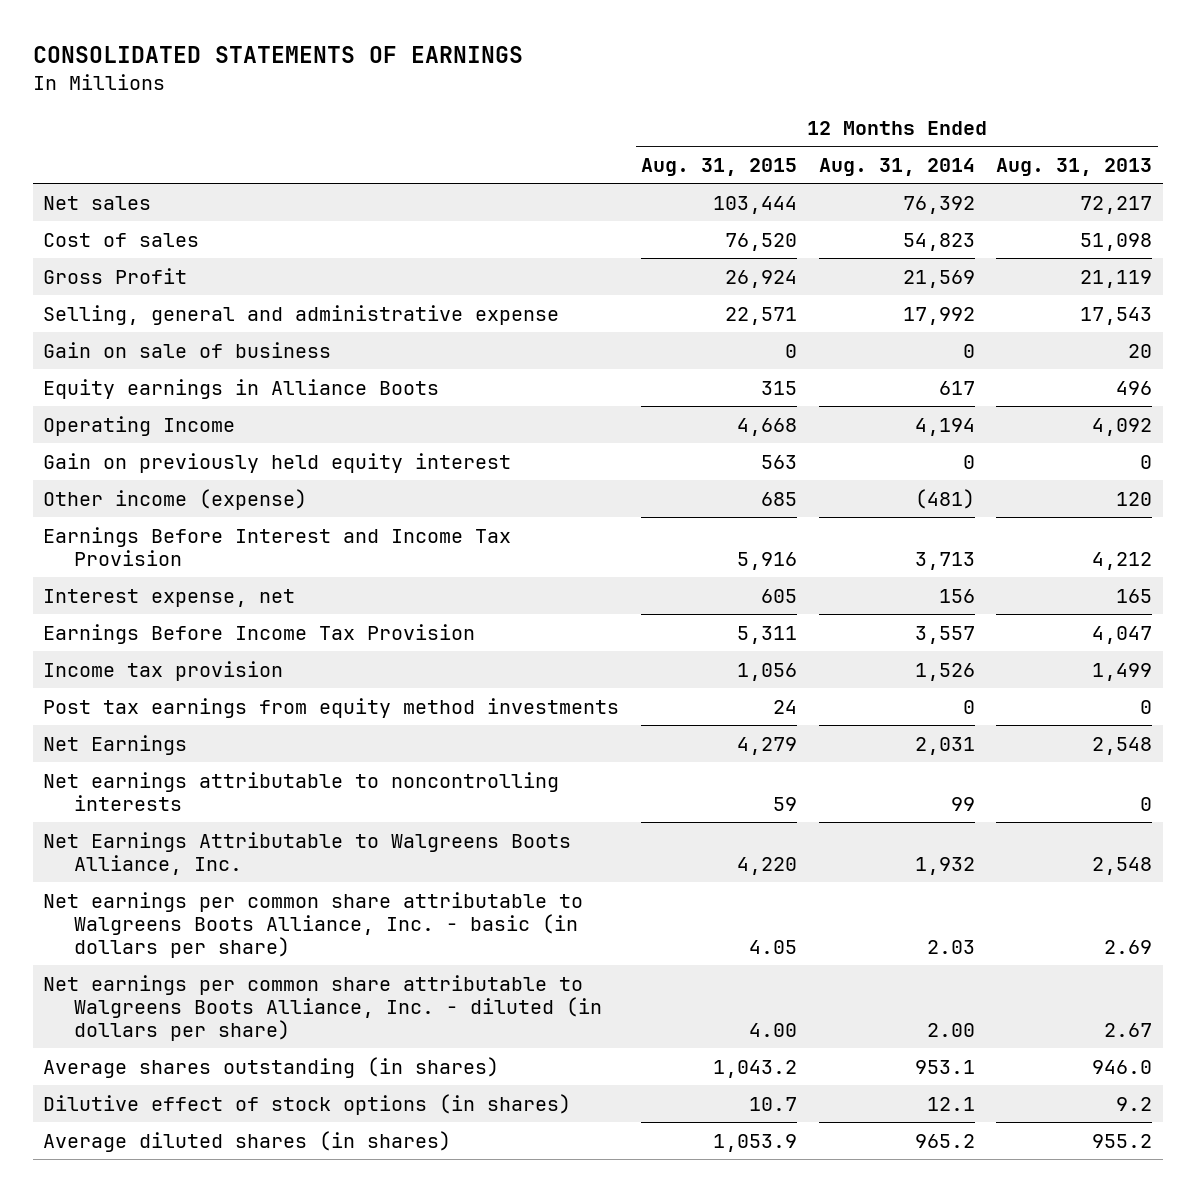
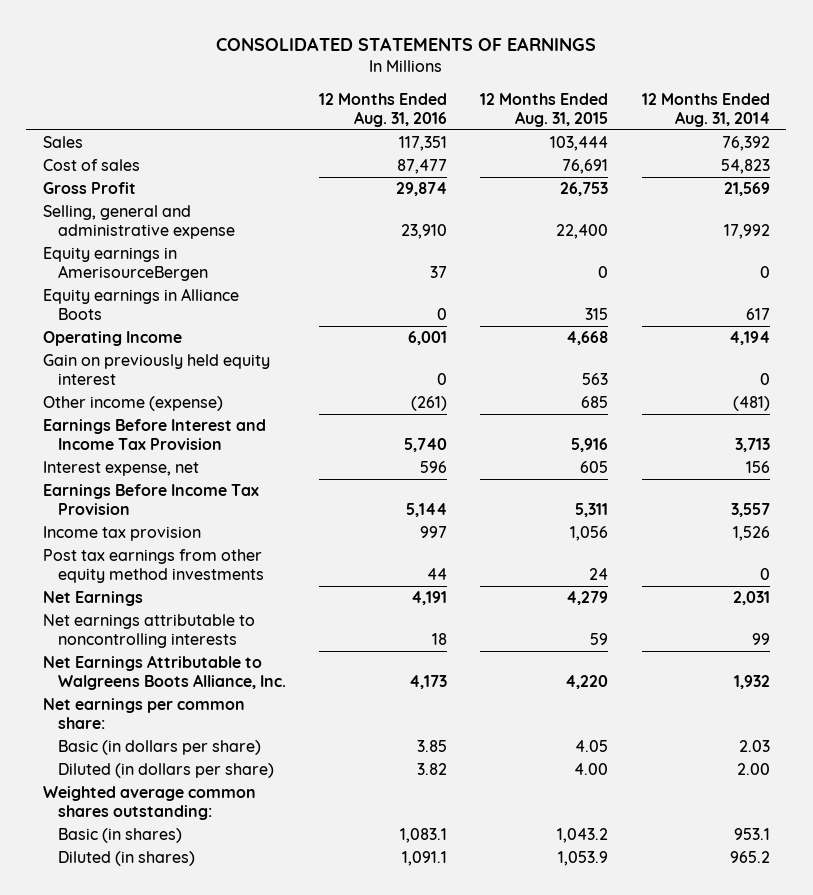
- | 12 Months Ended Aug. 31, 2015 | 12 Months Ended Aug. 31, 2014 | 12 Months Ended Aug. 31, 2013
+ | 12 Months Ended Aug. 31, 2016 | 12 Months Ended Aug. 31, 2015 | 12 Months Ended Aug. 31, 2014
- Net sales | 103,444 | 76,392 | 72,217
- Cost of sales | 76,520 | 54,823 | 51,098
- Gross Profit | 26,924 | 21,569 | 21,119
- Selling, general and administrative expense | 22,571 | 17,992 | 17,543
- Gain on sale of business | 0 | 0 | 20
+ Sales | 117,351 | 103,444 | 76,392
+ Cost of sales | 87,477 | 76,691 | 54,823
+ Gross Profit | 29,874 | 26,753 | 21,569
+ Selling, general and administrative expense | 23,910 | 22,400 | 17,992
+ Equity earnings in AmerisourceBergen | 37 | 0 | 0
- Post tax earnings from equity method investments | 24 | 0 | 0
+ Post tax earnings from other equity method investments | 44 | 24 | 0
- Net earnings per common share attributable to Walgreens Boots Alliance, Inc. - basic (in dollars per share) | 4.05 | 2.03 | 2.69
- Net earnings per common share attributable to Walgreens Boots Alliance, Inc. - diluted (in dollars per share) | 4.00 | 2.00 | 2.67
- Average shares outstanding (in shares) | 1,043.2 | 953.1 | 946.0
- Dilutive effect of stock options (in shares) | 10.7 | 12.1 | 9.2
- Average diluted shares (in shares) | 1,053.9 | 965.2 | 955.2
+ Net earnings per common share:
+ Basic (in dollars per share) | 3.85 | 4.05 | 2.03
+ Diluted (in dollars per share) | 3.82 | 4.00 | 2.00
+ Weighted average common shares outstanding:
+ Basic (in shares) | 1,083.1 | 1,043.2 | 953.1
+ Diluted (in shares) | 1,091.1 | 1,053.9 | 965.2

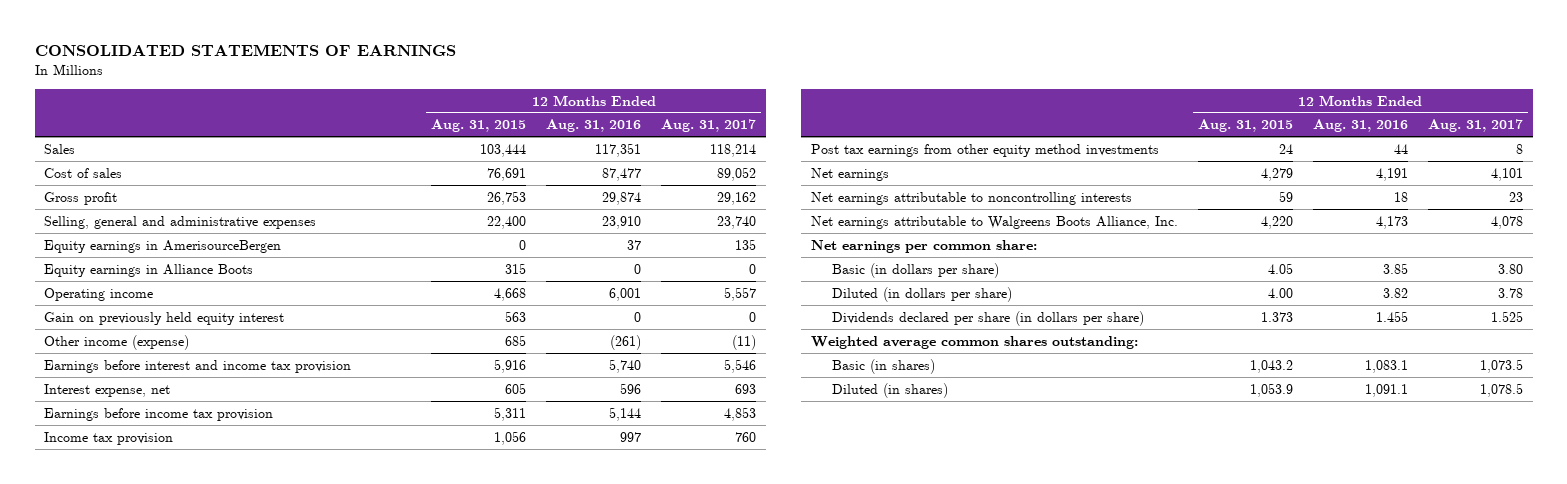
- | 12 Months Ended Aug. 31, 2016 | 12 Months Ended Aug. 31, 2015 | 12 Months Ended Aug. 31, 2014
+ | 12 Months Ended Aug. 31, 2015 | 12 Months Ended Aug. 31, 2016 | 12 Months Ended Aug. 31, 2017
- Gross Profit | 29,874 | 26,753 | 21,569
- Selling, general and administrative expense | 23,910 | 22,400 | 17,992
+ Gross profit | 26,753 | 29,874 | 29,162
+ Selling, general and administrative expenses | 22,400 | 23,910 | 23,740
- Operating Income | 6,001 | 4,668 | 4,194
+ Operating income | 4,668 | 6,001 | 5,557
- Earnings Before Interest and Income Tax Provision | 5,740 | 5,916 | 3,713
+ Earnings before interest and income tax provision | 5,916 | 5,740 | 5,546
- Earnings Before Income Tax Provision | 5,144 | 5,311 | 3,557
+ Earnings before income tax provision | 5,311 | 5,144 | 4,853
- Net Earnings | 4,191 | 4,279 | 2,031
+ Net earnings | 4,279 | 4,191 | 4,101
- Net Earnings Attributable to Walgreens Boots Alliance, Inc. | 4,173 | 4,220 | 1,932
+ Net earnings attributable to Walgreens Boots Alliance, Inc. | 4,220 | 4,173 | 4,078
+ Dividends declared per share (in dollars per share) | 1.373 | 1.455 | 1.525

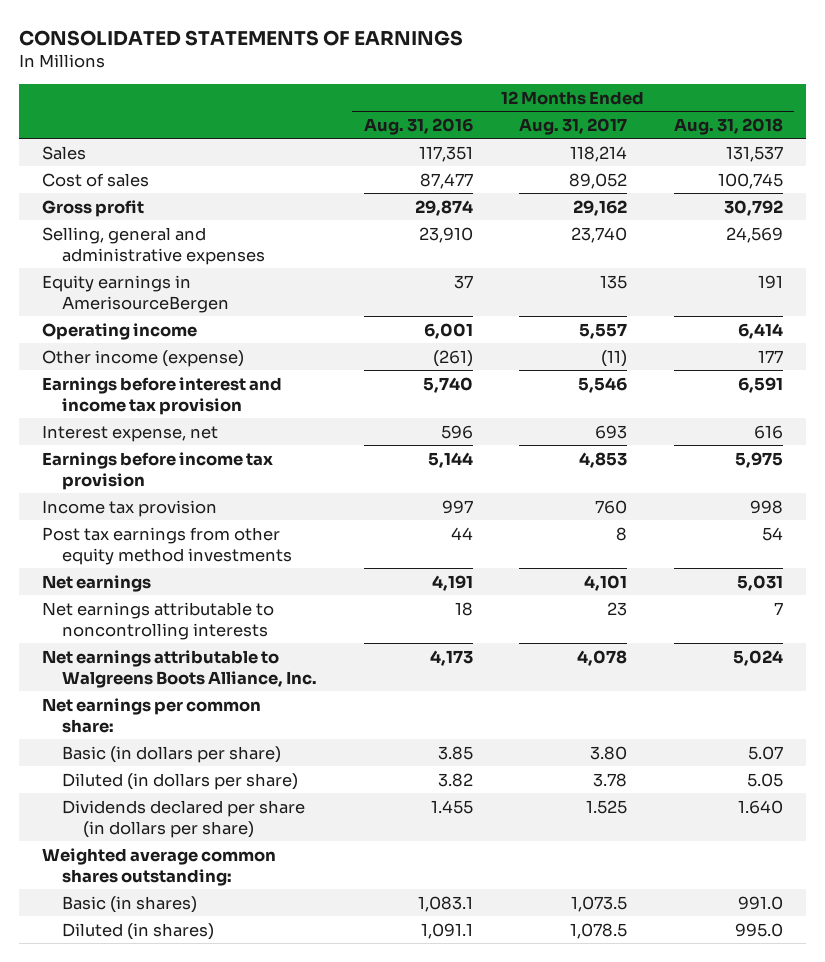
- | 12 Months Ended Aug. 31, 2015 | 12 Months Ended Aug. 31, 2016 | 12 Months Ended Aug. 31, 2017
+ | 12 Months Ended Aug. 31, 2016 | 12 Months Ended Aug. 31, 2017 | 12 Months Ended Aug. 31, 2018
- Equity earnings in Alliance Boots | 315 | 0 | 0
- Gain on previously held equity interest | 563 | 0 | 0

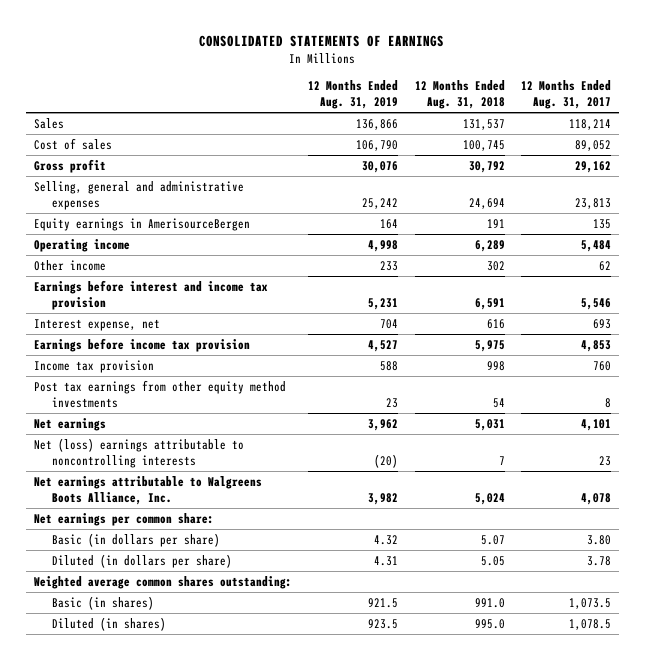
- | 12 Months Ended Aug. 31, 2016 | 12 Months Ended Aug. 31, 2017 | 12 Months Ended Aug. 31, 2018
+ | 12 Months Ended Aug. 31, 2019 | 12 Months Ended Aug. 31, 2018 | 12 Months Ended Aug. 31, 2017
- Selling, general and administrative expenses | 23,910 | 23,740 | 24,569
+ Selling, general and administrative expenses | 25,242 | 24,694 | 23,813
- Operating income | 6,001 | 5,557 | 6,414
- Other income (expense) | (261) | (11) | 177
+ Operating income | 4,998 | 6,289 | 5,484
+ Other income | 233 | 302 | 62
- Net earnings attributable to noncontrolling interests | 18 | 23 | 7
+ Net (loss) earnings attributable to noncontrolling interests | (20) | 7 | 23
- Dividends declared per share (in dollars per share) | 1.455 | 1.525 | 1.640

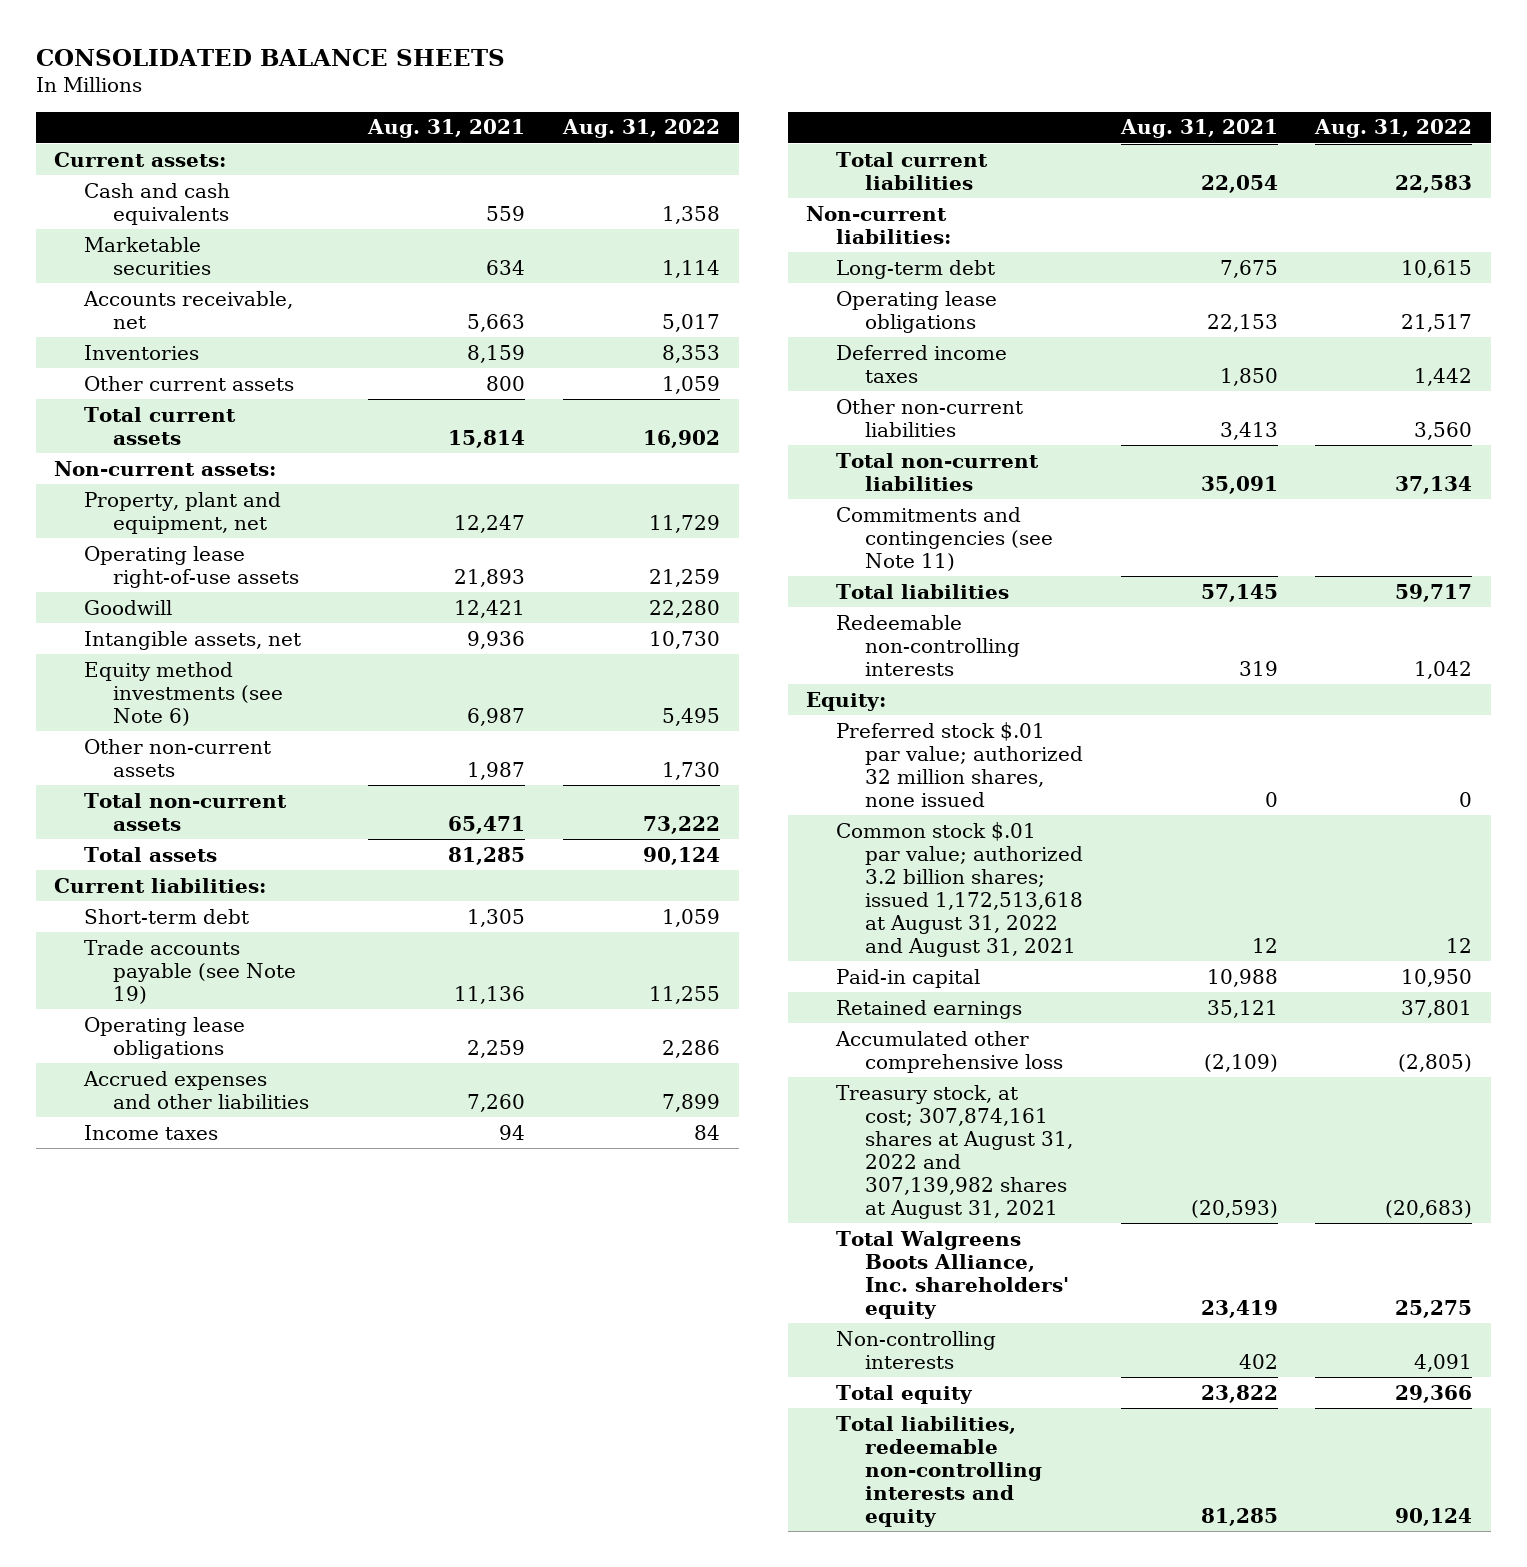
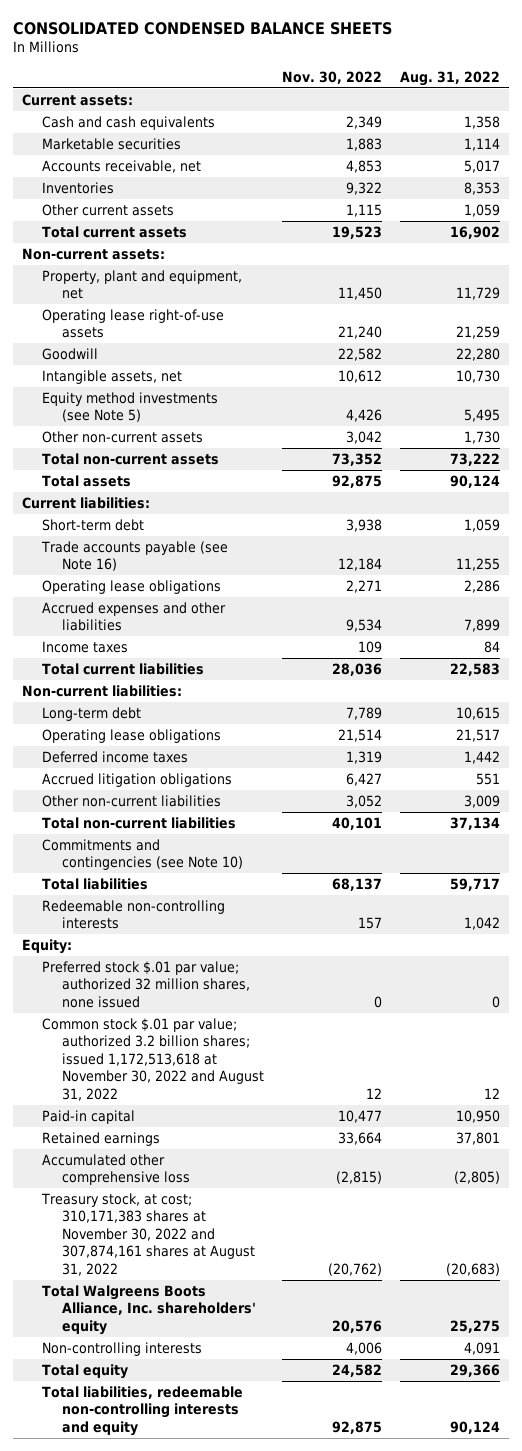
- CONSOLIDATED BALANCE SHEETS
+ CONSOLIDATED CONDENSED BALANCE SHEETS
- | Aug. 31, 2021 | Aug. 31, 2022
+ | Nov. 30, 2022 | Aug. 31, 2022
- Equity method investments (see Note 6) | 6,987 | 5,495
+ Equity method investments (see Note 5) | 4,426 | 5,495
- Trade accounts payable (see Note 19) | 11,136 | 11,255
+ Trade accounts payable (see Note 16) | 12,184 | 11,255
- Other non-current liabilities | 3,413 | 3,560
+ Accrued litigation obligations | 6,427 | 551
+ Other non-current liabilities | 3,052 | 3,009
- Commitments and contingencies (see Note 11)
+ Commitments and contingencies (see Note 10)
- Common stock $.01 par value; authorized 3.2 billion shares; issued 1,172,513,618 at August 31, 2022 and August 31, 2021 | 12 | 12
+ Common stock $.01 par value; authorized 3.2 billion shares; issued 1,172,513,618 at November 30, 2022 and August 31, 2022 | 12 | 12
- Treasury stock, at cost; 307,874,161 shares at August 31, 2022 and 307,139,982 shares at August 31, 2021 | (20,593) | (20,683)
+ Treasury stock, at cost; 310,171,383 shares at November 30, 2022 and 307,874,161 shares at August 31, 2022 | (20,762) | (20,683)

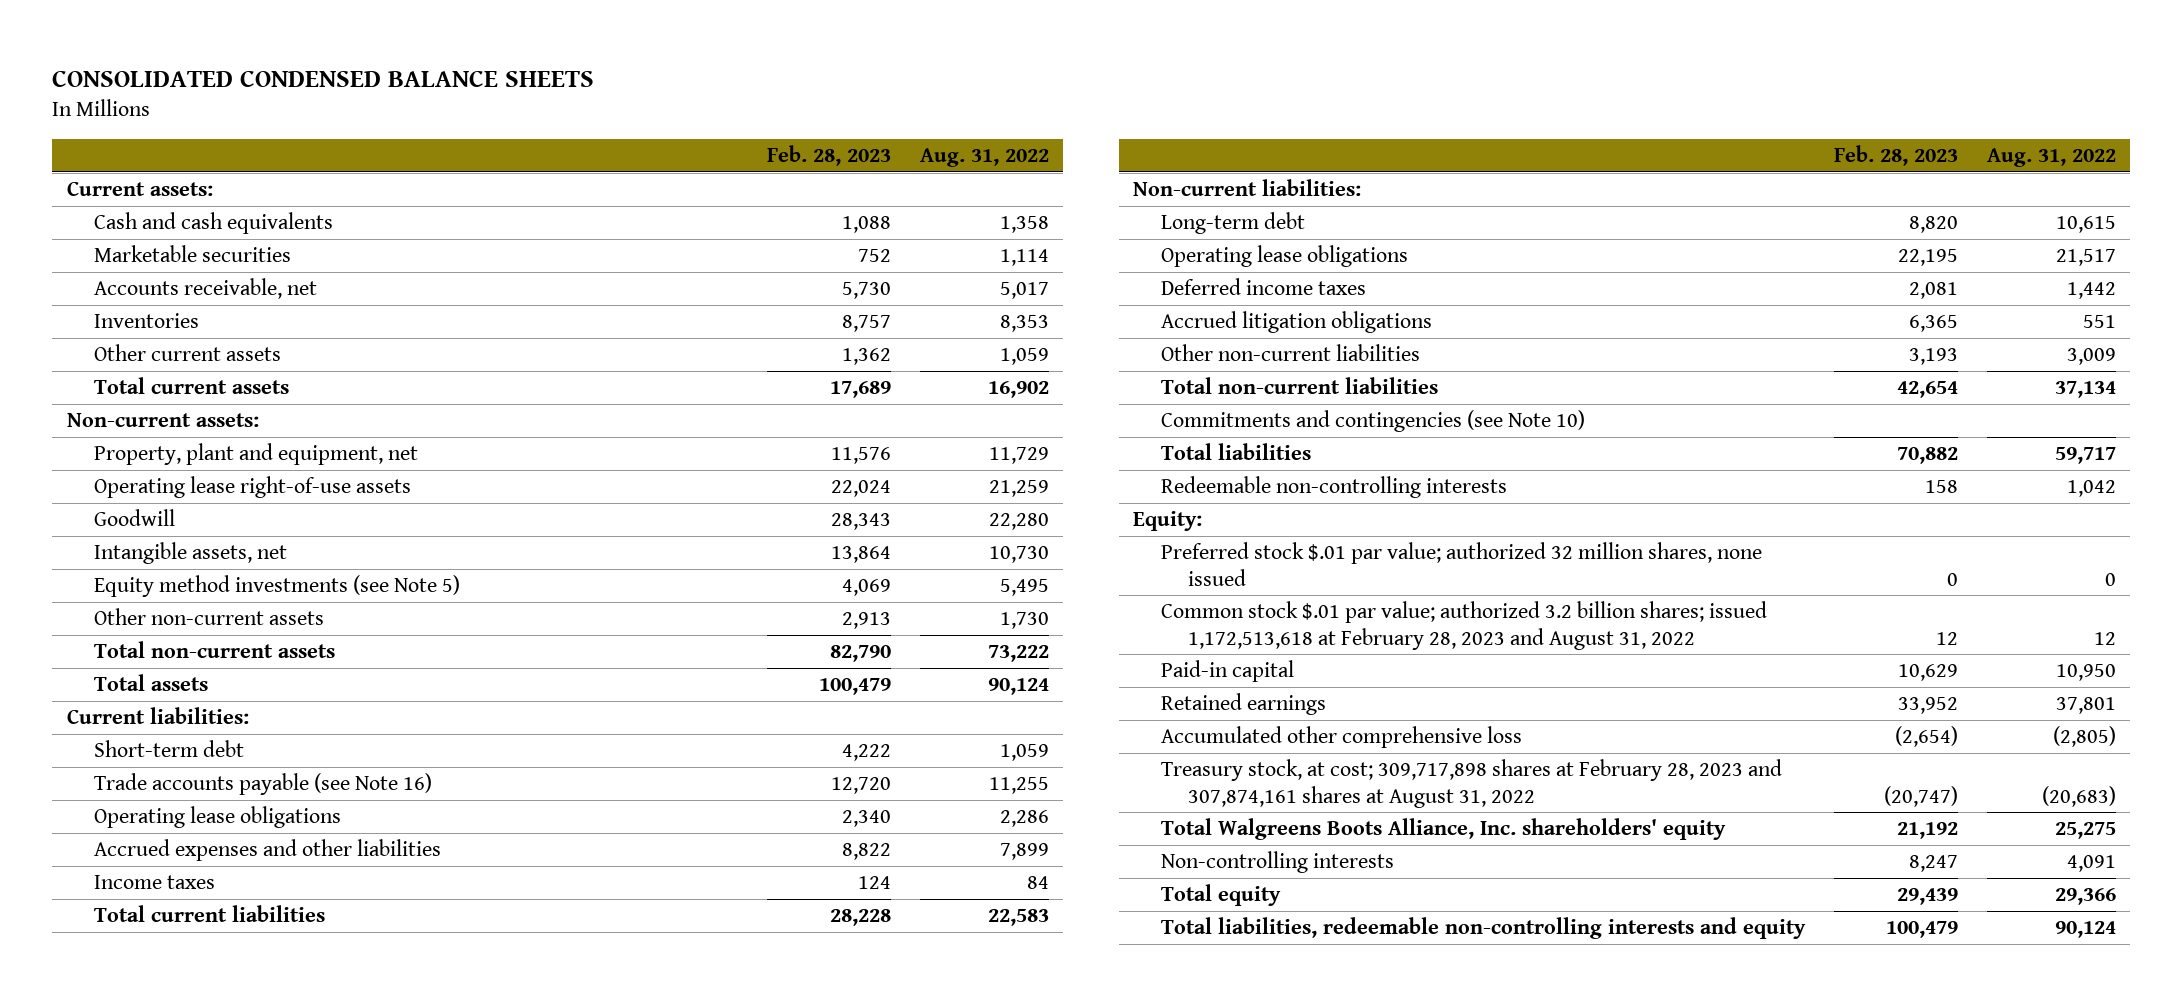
- | Nov. 30, 2022 | Aug. 31, 2022
+ | Feb. 28, 2023 | Aug. 31, 2022
- Common stock $.01 par value; authorized 3.2 billion shares; issued 1,172,513,618 at November 30, 2022 and August 31, 2022 | 12 | 12
+ Common stock $.01 par value; authorized 3.2 billion shares; issued 1,172,513,618 at February 28, 2023 and August 31, 2022 | 12 | 12
- Treasury stock, at cost; 310,171,383 shares at November 30, 2022 and 307,874,161 shares at August 31, 2022 | (20,762) | (20,683)
+ Treasury stock, at cost; 309,717,898 shares at February 28, 2023 and 307,874,161 shares at August 31, 2022 | (20,747) | (20,683)

